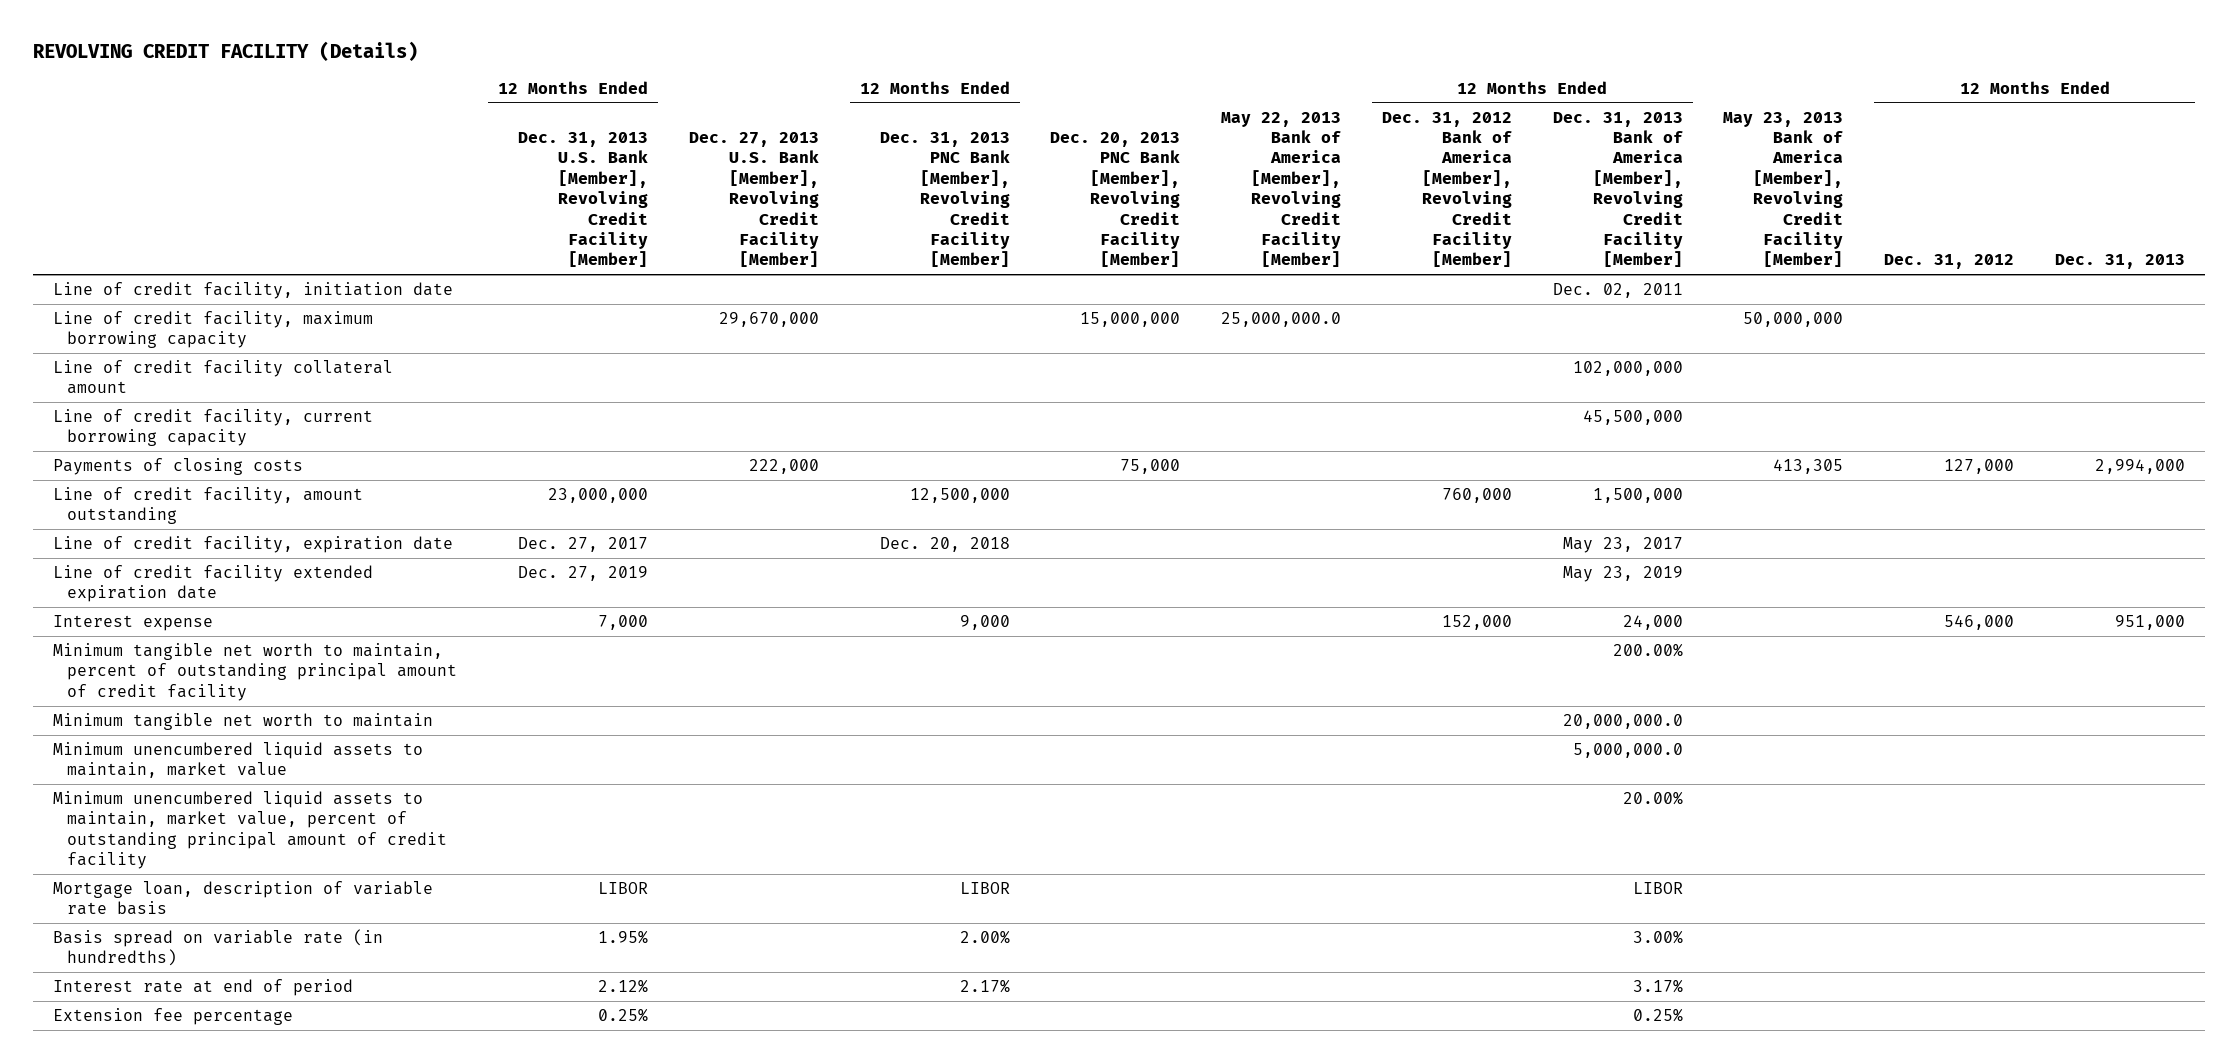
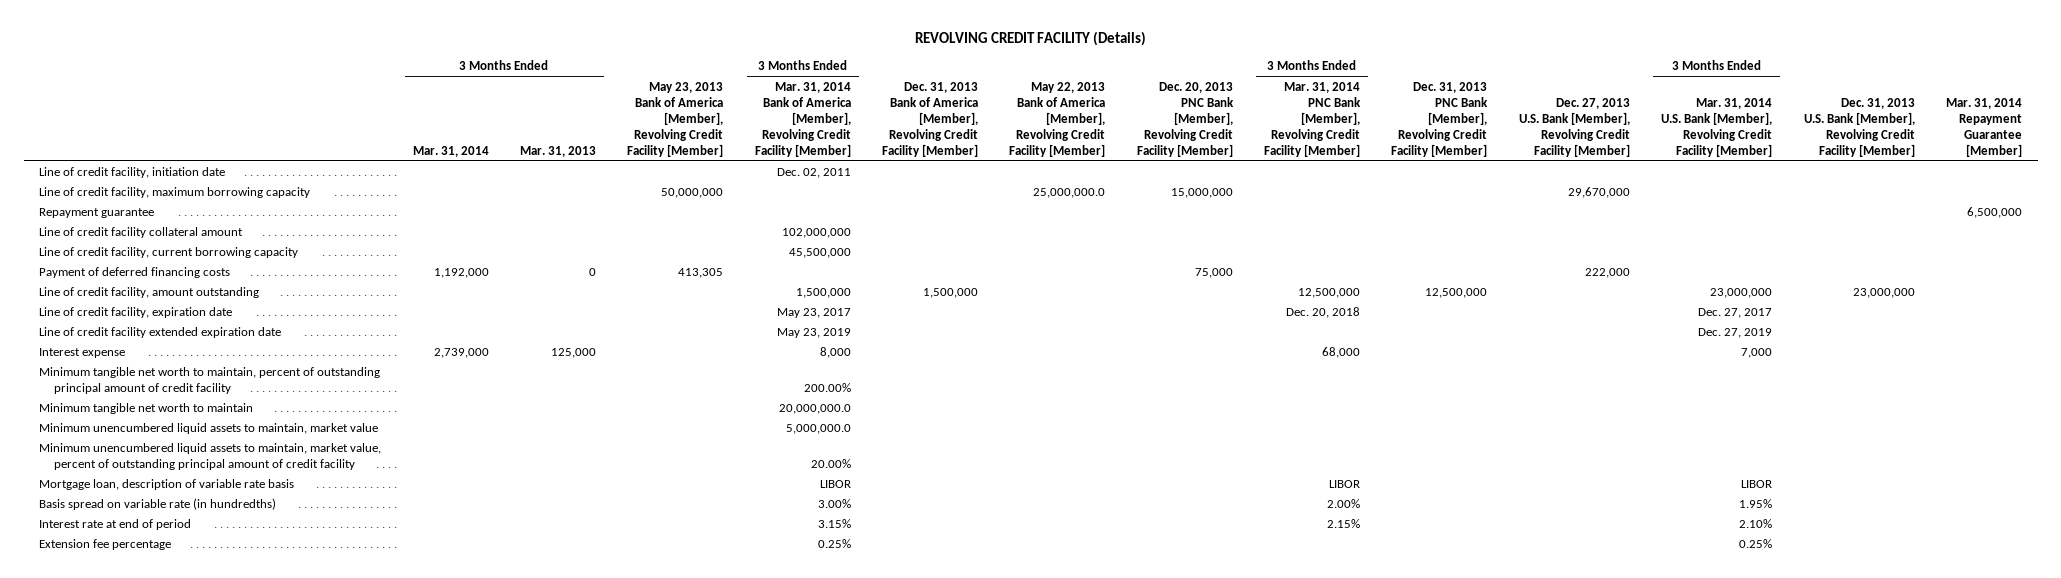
- | 12 Months Ended Dec. 31, 2013 U.S. Bank [Member], Revolving Credit Facility [Member] | Dec. 27, 2013 U.S. Bank [Member], Revolving Credit Facility [Member] | 12 Months Ended Dec. 31, 2013 PNC Bank [Member], Revolving Credit Facility [Member] | Dec. 20, 2013 PNC Bank [Member], Revolving Credit Facility [Member] | May 22, 2013 Bank of America [Member], Revolving Credit Facility [Member] | 12 Months Ended Dec. 31, 2012 Bank of America [Member], Revolving Credit Facility [Member] | 12 Months Ended Dec. 31, 2013 Bank of America [Member], Revolving Credit Facility [Member] | May 23, 2013 Bank of America [Member], Revolving Credit Facility [Member] | 12 Months Ended Dec. 31, 2012 | 12 Months Ended Dec. 31, 2013
+ | 3 Months Ended Mar. 31, 2014 | 3 Months Ended Mar. 31, 2013 | May 23, 2013 Bank of America [Member], Revolving Credit Facility [Member] | 3 Months Ended Mar. 31, 2014 Bank of America [Member], Revolving Credit Facility [Member] | Dec. 31, 2013 Bank of America [Member], Revolving Credit Facility [Member] | May 22, 2013 Bank of America [Member], Revolving Credit Facility [Member] | Dec. 20, 2013 PNC Bank [Member], Revolving Credit Facility [Member] | 3 Months Ended Mar. 31, 2014 PNC Bank [Member], Revolving Credit Facility [Member] | Dec. 31, 2013 PNC Bank [Member], Revolving Credit Facility [Member] | Dec. 27, 2013 U.S. Bank [Member], Revolving Credit Facility [Member] | 3 Months Ended Mar. 31, 2014 U.S. Bank [Member], Revolving Credit Facility [Member] | Dec. 31, 2013 U.S. Bank [Member], Revolving Credit Facility [Member] | Mar. 31, 2014 Repayment Guarantee [Member]
+ Repayment guarantee | | | | | | | | | | | | | 6,500,000
- Payments of closing costs | | 222,000 | | 75,000 | | | | 413,305 | 127,000 | 2,994,000
+ Payment of deferred financing costs | 1,192,000 | 0 | 413,305 | | | | 75,000 | | | 222,000 | | |

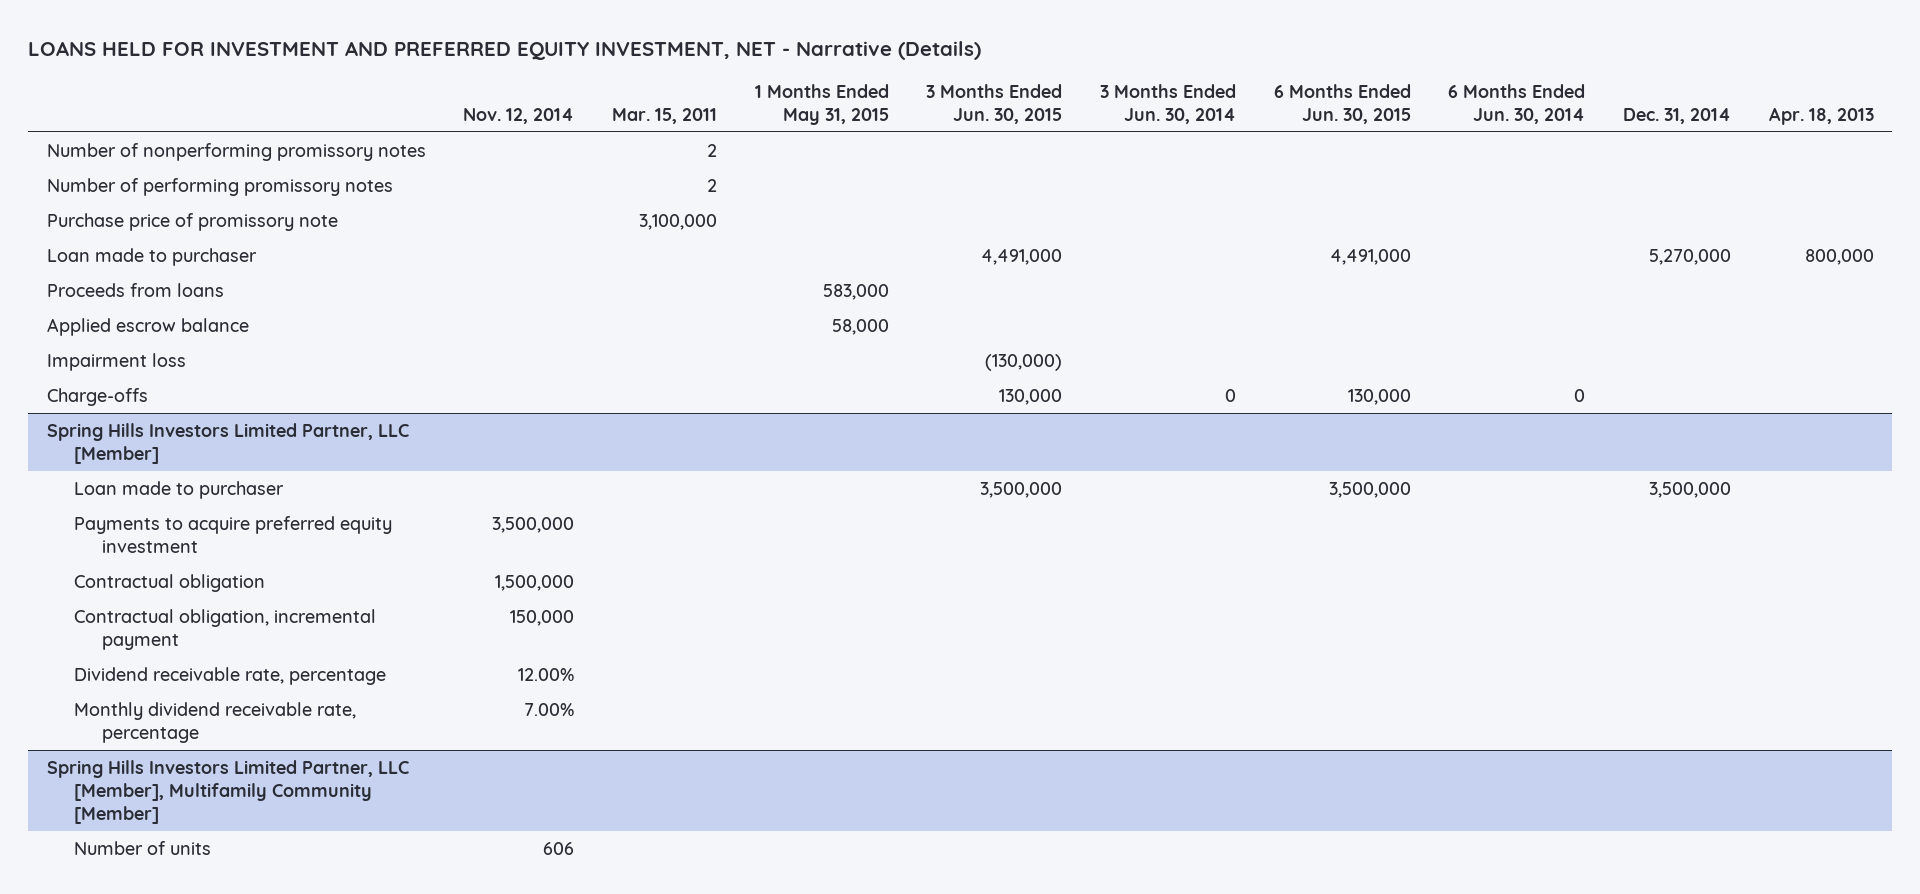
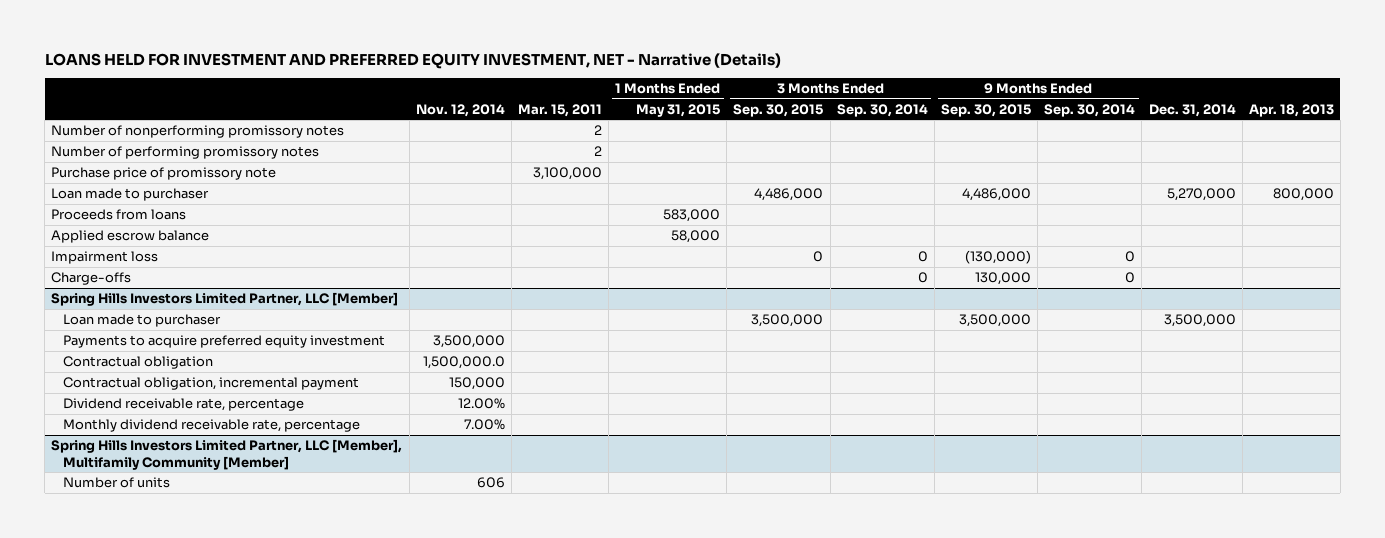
- | Nov. 12, 2014 | Mar. 15, 2011 | 1 Months Ended May 31, 2015 | 3 Months Ended Jun. 30, 2015 | 3 Months Ended Jun. 30, 2014 | 6 Months Ended Jun. 30, 2015 | 6 Months Ended Jun. 30, 2014 | Dec. 31, 2014 | Apr. 18, 2013
+ | Nov. 12, 2014 | Mar. 15, 2011 | 1 Months Ended May 31, 2015 | 3 Months Ended Sep. 30, 2015 | 3 Months Ended Sep. 30, 2014 | 9 Months Ended Sep. 30, 2015 | 9 Months Ended Sep. 30, 2014 | Dec. 31, 2014 | Apr. 18, 2013
@ Spring Hills Investors Limited Partner, LLC [Member]
- Contractual obligation | 1,500,000 | | | | | | | |
+ Contractual obligation | 1,500,000.0 | | | | | | | |

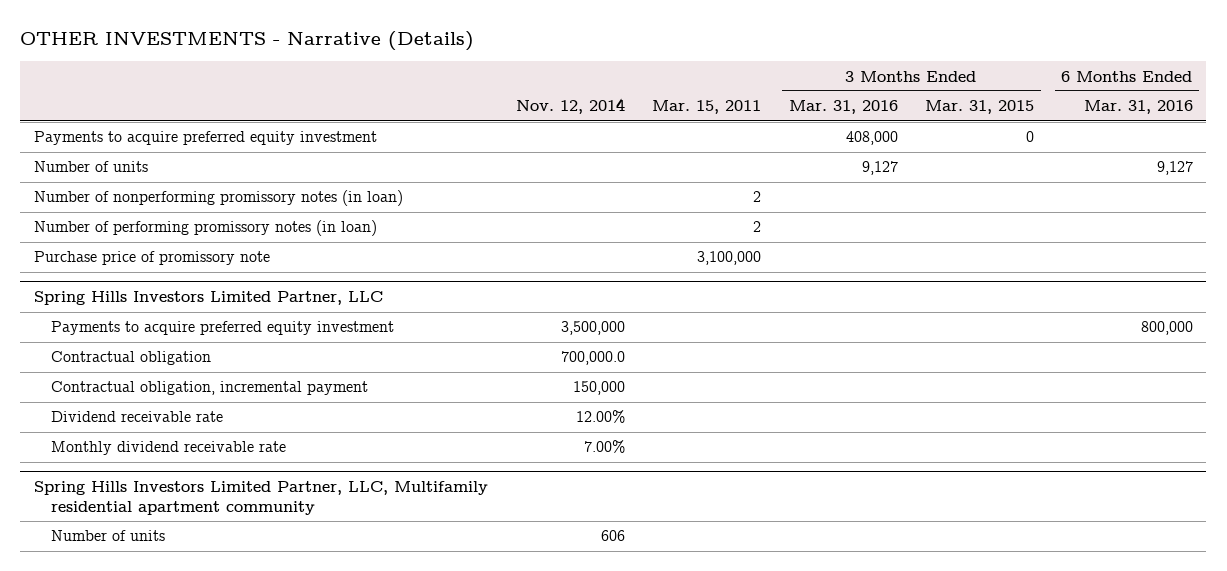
- LOANS HELD FOR INVESTMENT AND PREFERRED EQUITY INVESTMENT, NET - Narrative (Details)
+ OTHER INVESTMENTS - Narrative (Details)
- | Nov. 12, 2014 | Mar. 15, 2011 | 1 Months Ended May 31, 2015 | 3 Months Ended Sep. 30, 2015 | 3 Months Ended Sep. 30, 2014 | 9 Months Ended Sep. 30, 2015 | 9 Months Ended Sep. 30, 2014 | Dec. 31, 2014 | Apr. 18, 2013
+ | Nov. 12, 2014 | Mar. 15, 2011 | 3 Months Ended Mar. 31, 2016 | 3 Months Ended Mar. 31, 2015 | 6 Months Ended Mar. 31, 2016
- Number of nonperforming promissory notes | | 2 | | | | | | |
- Number of performing promissory notes | | 2 | | | | | | |
+ Payments to acquire preferred equity investment | | | 408,000 | 0 |
+ Number of units | | | 9,127 | | 9,127
+ Number of nonperforming promissory notes (in loan) | | 2 | | |
+ Number of performing promissory notes (in loan) | | 2 | | |
- Loan made to purchaser | | | | 4,486,000 | | 4,486,000 | | 5,270,000 | 800,000
- Proceeds from loans | | | 583,000 | | | | | |
- Applied escrow balance | | | 58,000 | | | | | |
- Impairment loss | | | | 0 | 0 | (130,000) | 0 | |
- Charge-offs | | | | | 0 | 130,000 | 0 | |
- Spring Hills Investors Limited Partner, LLC [Member]
- Loan made to purchaser | | | | 3,500,000 | | 3,500,000 | | 3,500,000 |
+ Spring Hills Investors Limited Partner, LLC
- Contractual obligation | 1,500,000.0 | | | | | | | |
+ Contractual obligation | 700,000.0 | | | |
- Dividend receivable rate, percentage | 12.00% | | | | | | | |
- Monthly dividend receivable rate, percentage | 7.00% | | | | | | | |
- Spring Hills Investors Limited Partner, LLC [Member], Multifamily Community [Member]
+ Dividend receivable rate | 12.00% | | | |
+ Monthly dividend receivable rate | 7.00% | | | |
+ Spring Hills Investors Limited Partner, LLC, Multifamily residential apartment community

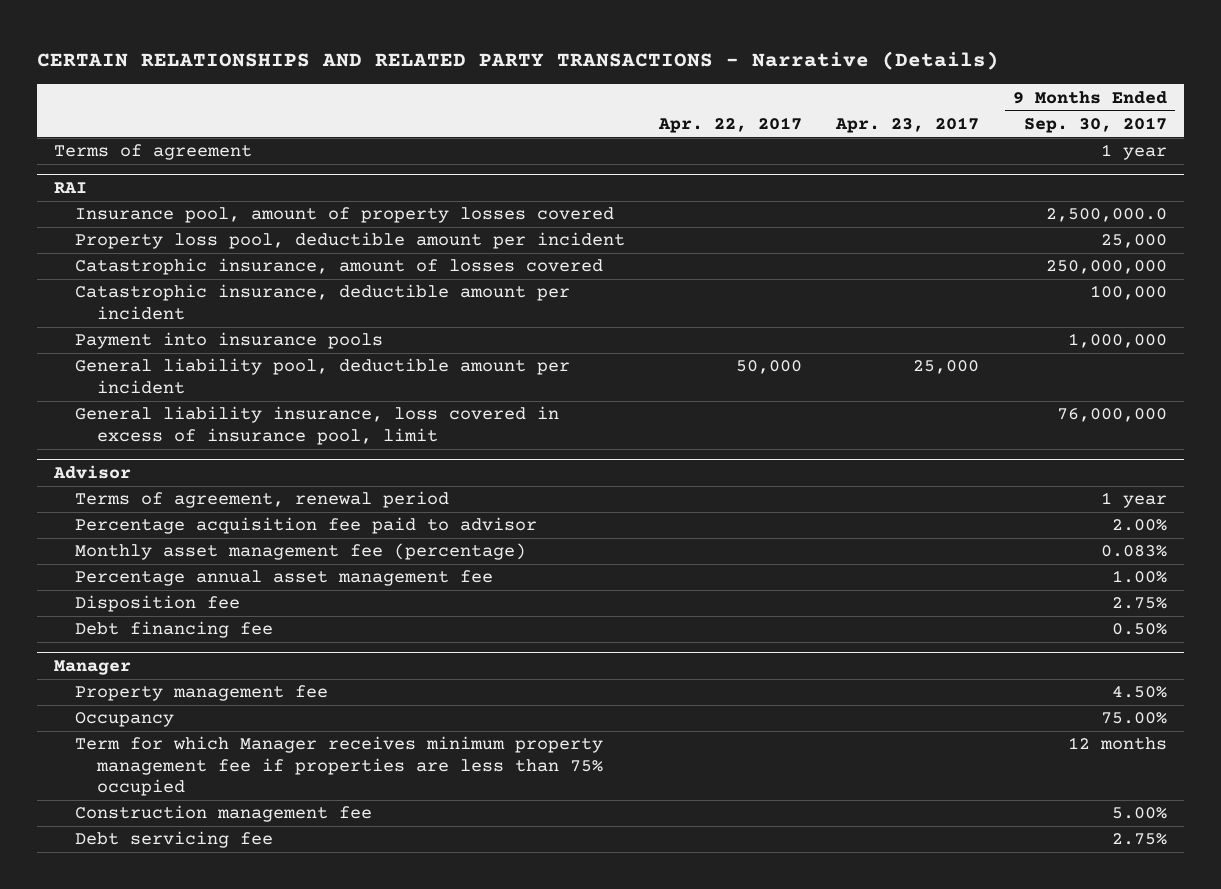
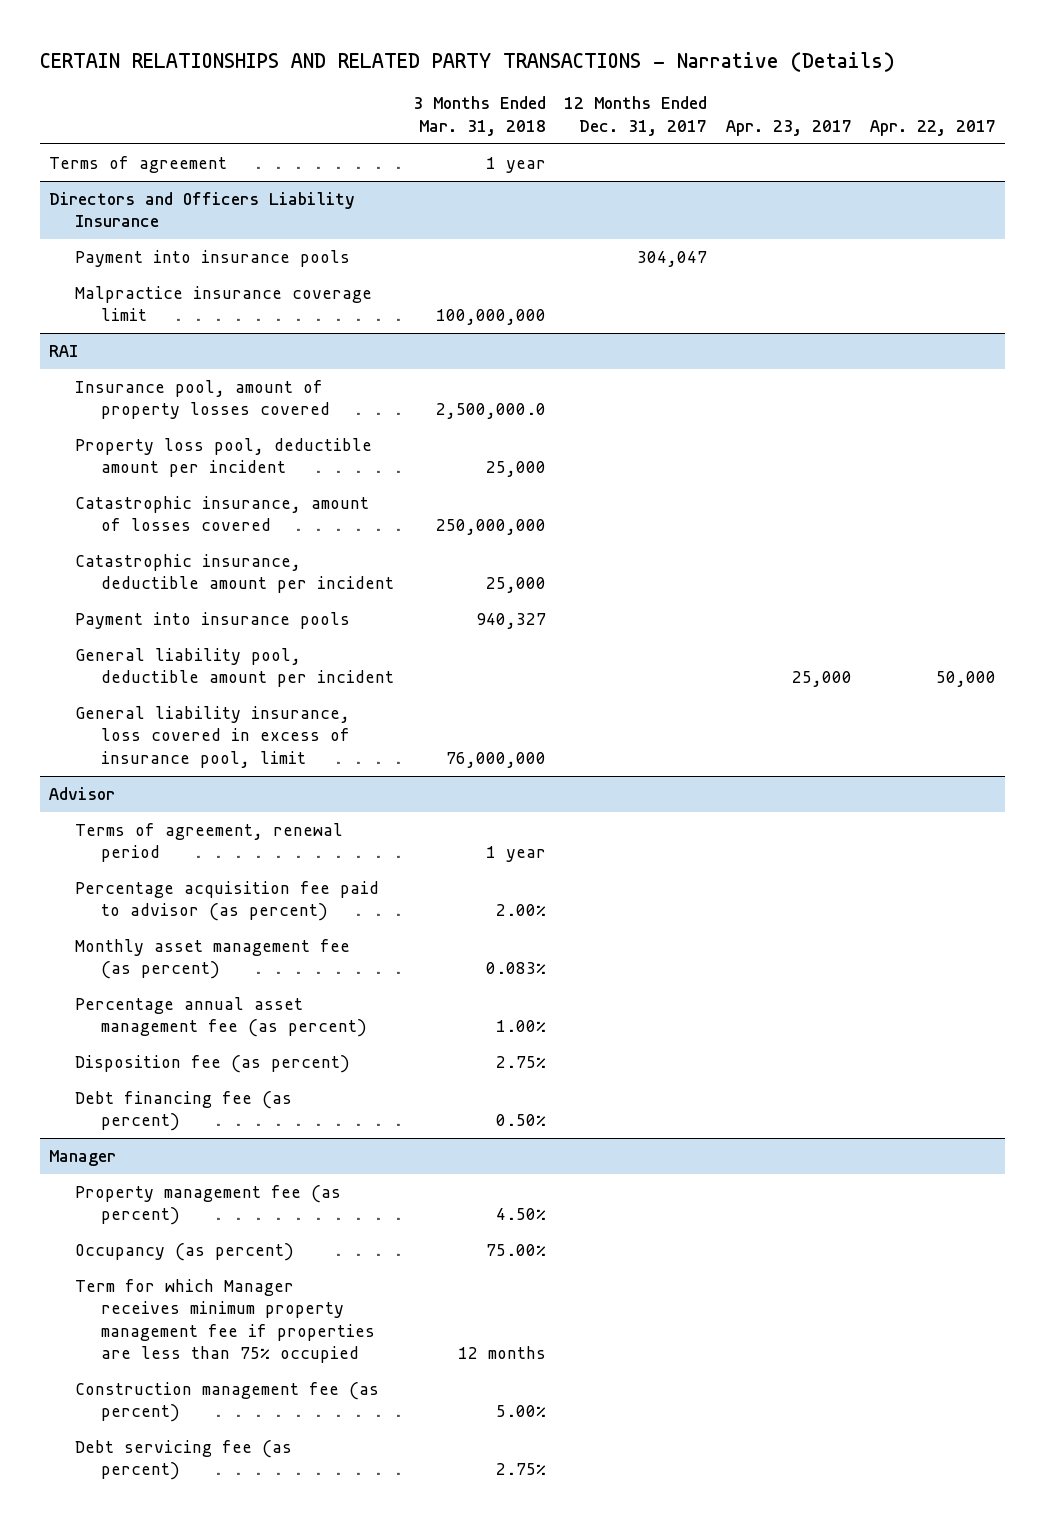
- | Apr. 22, 2017 | Apr. 23, 2017 | 9 Months Ended Sep. 30, 2017
+ | 3 Months Ended Mar. 31, 2018 | 12 Months Ended Dec. 31, 2017 | Apr. 23, 2017 | Apr. 22, 2017
+ Directors and Officers Liability Insurance
+ Payment into insurance pools | | 304,047 | |
+ Malpractice insurance coverage limit | 100,000,000 | | |
@ Advisor
- Percentage acquisition fee paid to advisor | | | 2.00%
- Monthly asset management fee (percentage) | | | 0.083%
- Percentage annual asset management fee | | | 1.00%
- Disposition fee | | | 2.75%
- Debt financing fee | | | 0.50%
+ Percentage acquisition fee paid to advisor (as percent) | 2.00% | | |
+ Monthly asset management fee (as percent) | 0.083% | | |
+ Percentage annual asset management fee (as percent) | 1.00% | | |
+ Disposition fee (as percent) | 2.75% | | |
+ Debt financing fee (as percent) | 0.50% | | |
@ Manager
- Property management fee | | | 4.50%
- Occupancy | | | 75.00%
+ Property management fee (as percent) | 4.50% | | |
+ Occupancy (as percent) | 75.00% | | |
- Construction management fee | | | 5.00%
- Debt servicing fee | | | 2.75%
+ Construction management fee (as percent) | 5.00% | | |
+ Debt servicing fee (as percent) | 2.75% | | |

